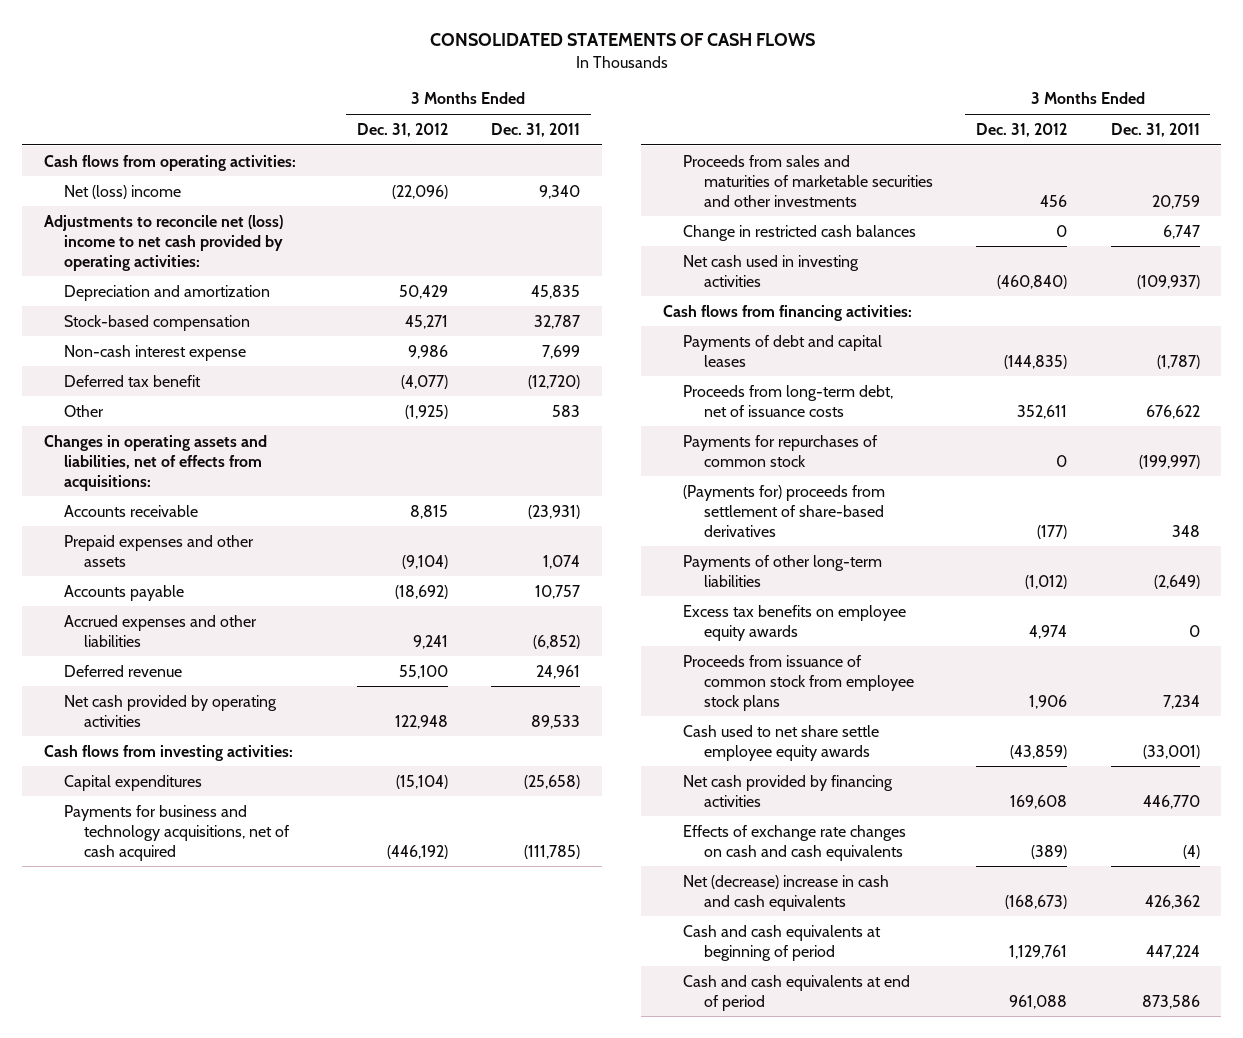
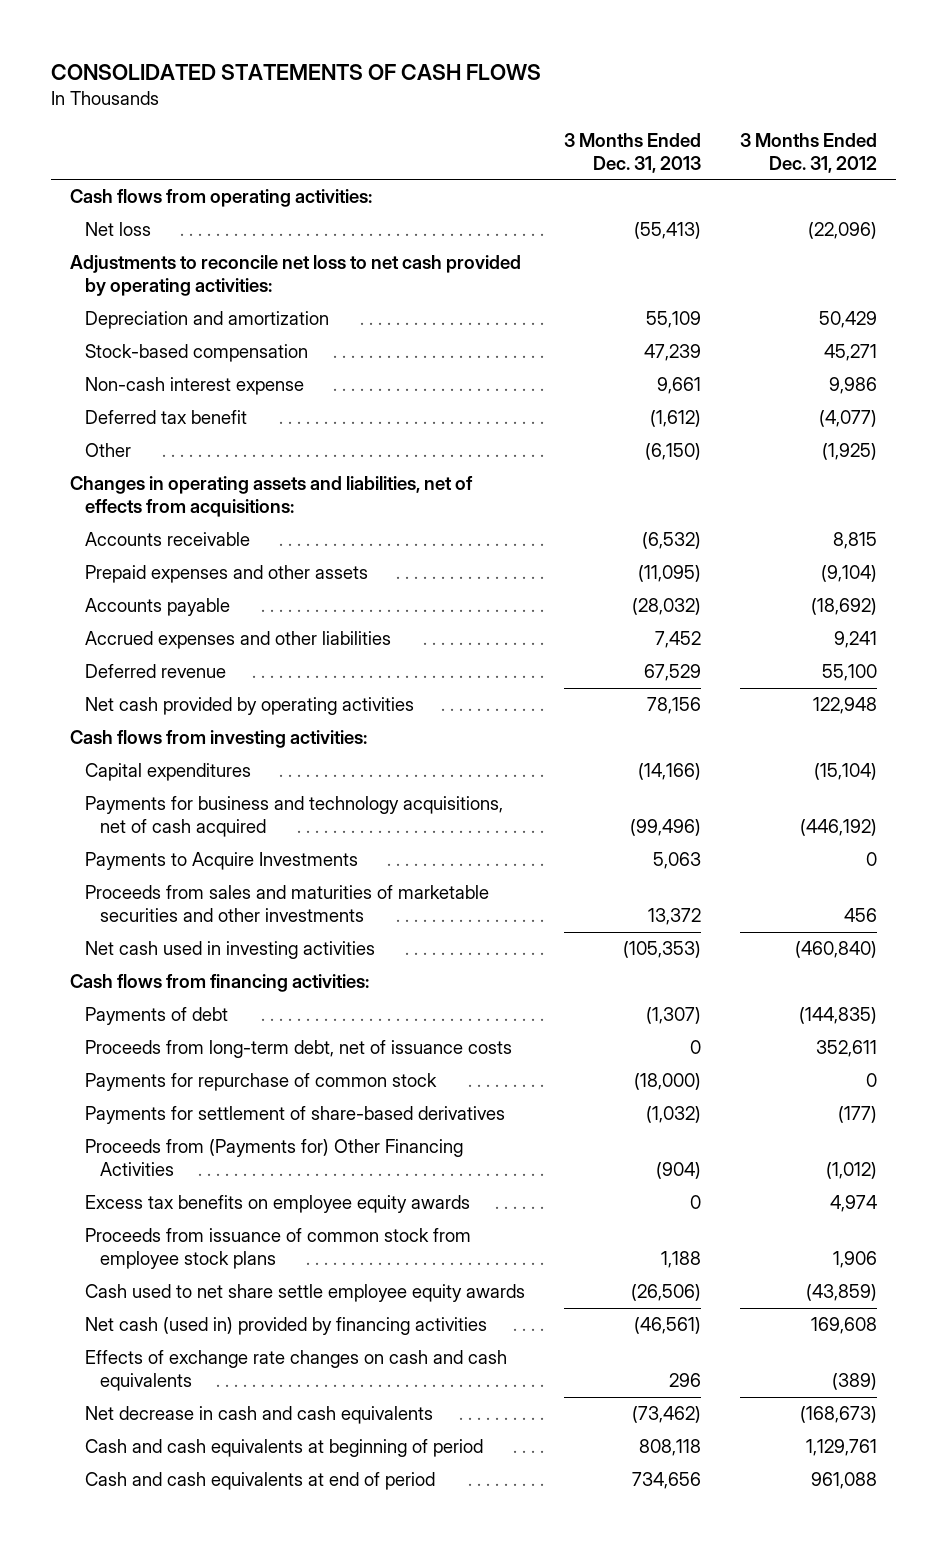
- | 3 Months Ended Dec. 31, 2012 | 3 Months Ended Dec. 31, 2011
+ | 3 Months Ended Dec. 31, 2013 | 3 Months Ended Dec. 31, 2012
- Net (loss) income | (22,096) | 9,340
- Adjustments to reconcile net (loss) income to net cash provided by operating activities:
+ Net loss | (55,413) | (22,096)
+ Adjustments to reconcile net loss to net cash provided by operating activities:
+ Payments to Acquire Investments | 5,063 | 0
- Change in restricted cash balances | 0 | 6,747
- Payments of debt and capital leases | (144,835) | (1,787)
+ Payments of debt | (1,307) | (144,835)
- Payments for repurchases of common stock | 0 | (199,997)
- (Payments for) proceeds from settlement of share-based derivatives | (177) | 348
- Payments of other long-term liabilities | (1,012) | (2,649)
+ Payments for repurchase of common stock | (18,000) | 0
+ Payments for settlement of share-based derivatives | (1,032) | (177)
+ Proceeds from (Payments for) Other Financing Activities | (904) | (1,012)
- Net cash provided by financing activities | 169,608 | 446,770
+ Net cash (used in) provided by financing activities | (46,561) | 169,608
- Net (decrease) increase in cash and cash equivalents | (168,673) | 426,362
+ Net decrease in cash and cash equivalents | (73,462) | (168,673)

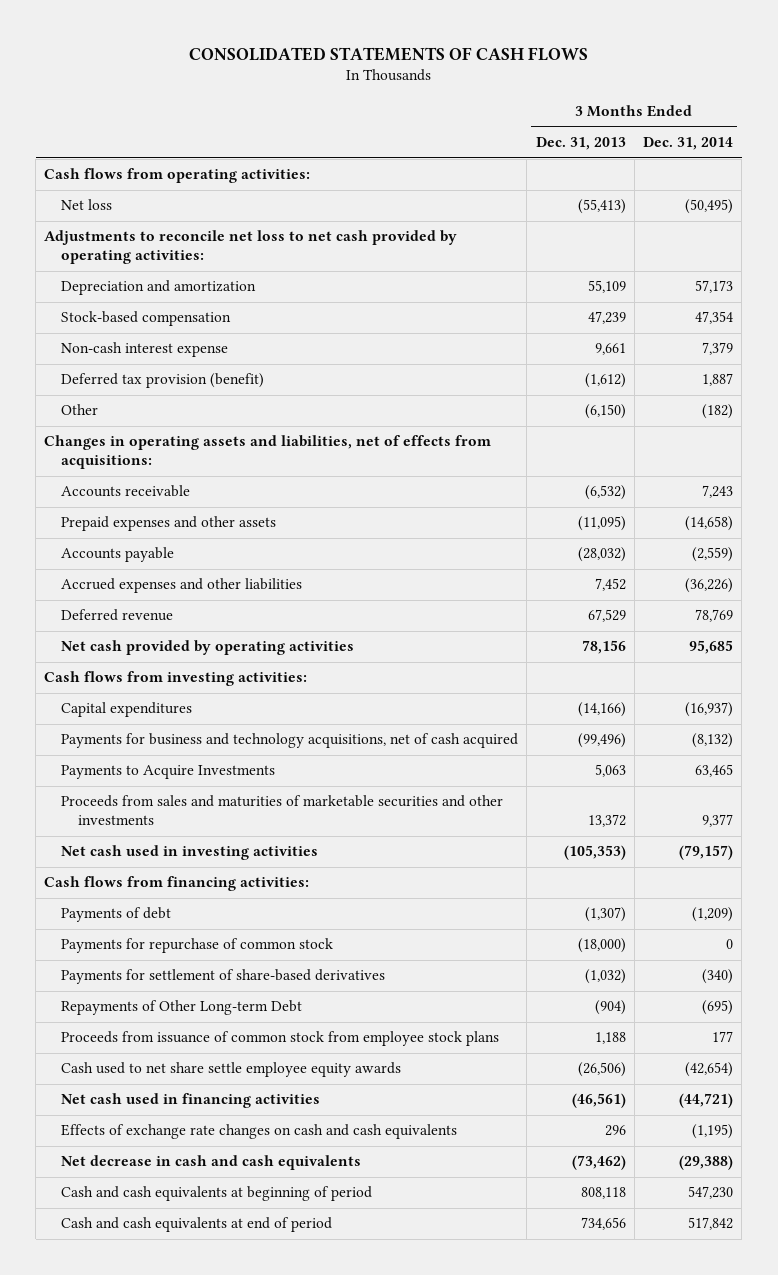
- | 3 Months Ended Dec. 31, 2013 | 3 Months Ended Dec. 31, 2012
+ | 3 Months Ended Dec. 31, 2013 | 3 Months Ended Dec. 31, 2014
- Deferred tax benefit | (1,612) | (4,077)
+ Deferred tax provision (benefit) | (1,612) | 1,887
- Proceeds from long-term debt, net of issuance costs | 0 | 352,611
- Proceeds from (Payments for) Other Financing Activities | (904) | (1,012)
- Excess tax benefits on employee equity awards | 0 | 4,974
+ Repayments of Other Long-term Debt | (904) | (695)
- Net cash (used in) provided by financing activities | (46,561) | 169,608
+ Net cash used in financing activities | (46,561) | (44,721)

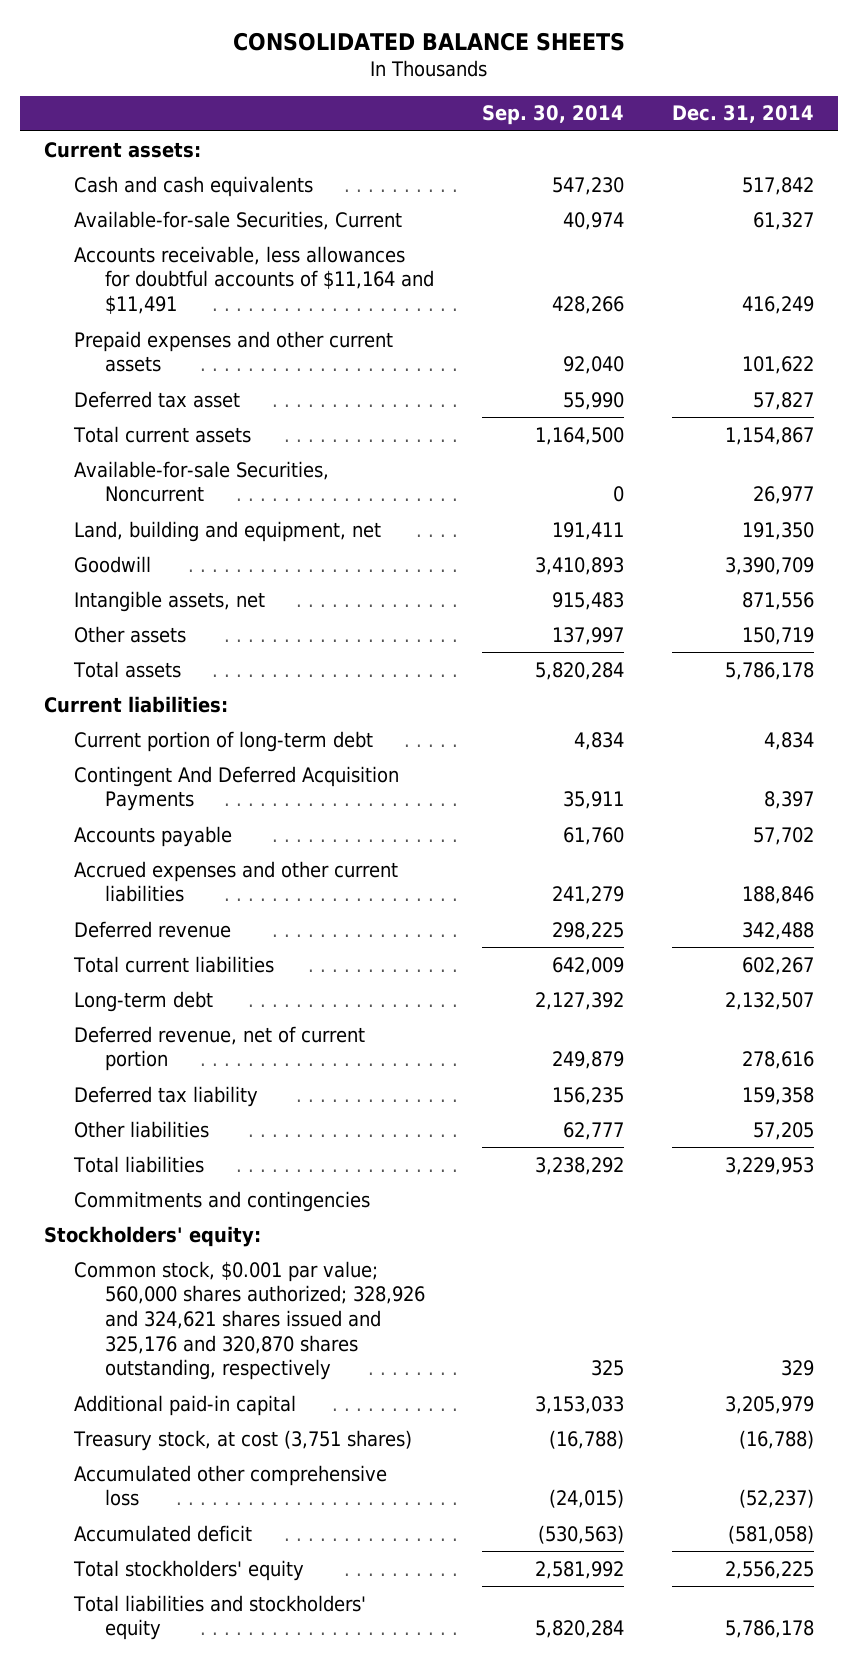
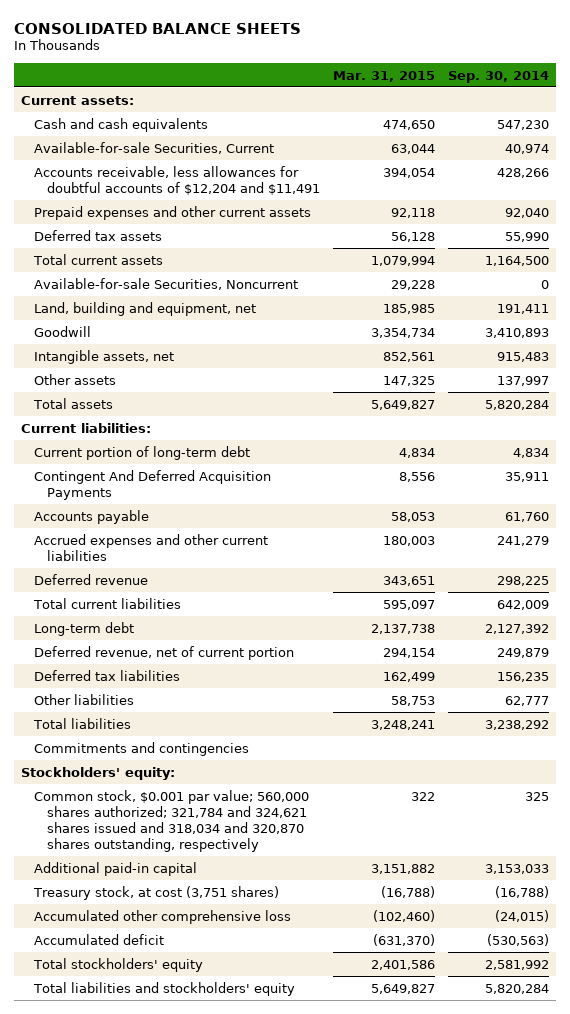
- | Sep. 30, 2014 | Dec. 31, 2014
+ | Mar. 31, 2015 | Sep. 30, 2014
- Accounts receivable, less allowances for doubtful accounts of $11,164 and $11,491 | 428,266 | 416,249
+ Accounts receivable, less allowances for doubtful accounts of $12,204 and $11,491 | 394,054 | 428,266
- Deferred tax asset | 55,990 | 57,827
+ Deferred tax assets | 56,128 | 55,990
- Deferred tax liability | 156,235 | 159,358
+ Deferred tax liabilities | 162,499 | 156,235
- Common stock, $0.001 par value; 560,000 shares authorized; 328,926 and 324,621 shares issued and 325,176 and 320,870 shares outstanding, respectively | 325 | 329
+ Common stock, $0.001 par value; 560,000 shares authorized; 321,784 and 324,621 shares issued and 318,034 and 320,870 shares outstanding, respectively | 322 | 325

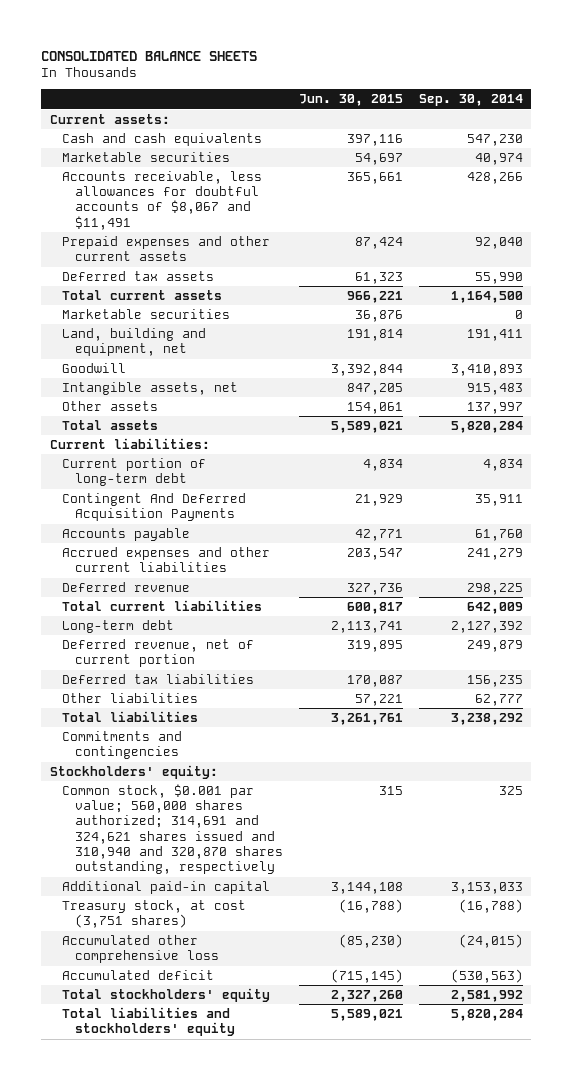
- | Mar. 31, 2015 | Sep. 30, 2014
+ | Jun. 30, 2015 | Sep. 30, 2014
- Available-for-sale Securities, Current | 63,044 | 40,974
- Accounts receivable, less allowances for doubtful accounts of $12,204 and $11,491 | 394,054 | 428,266
+ Marketable securities | 54,697 | 40,974
+ Accounts receivable, less allowances for doubtful accounts of $8,067 and $11,491 | 365,661 | 428,266
- Available-for-sale Securities, Noncurrent | 29,228 | 0
+ Marketable securities | 36,876 | 0
- Common stock, $0.001 par value; 560,000 shares authorized; 321,784 and 324,621 shares issued and 318,034 and 320,870 shares outstanding, respectively | 322 | 325
+ Common stock, $0.001 par value; 560,000 shares authorized; 314,691 and 324,621 shares issued and 310,940 and 320,870 shares outstanding, respectively | 315 | 325

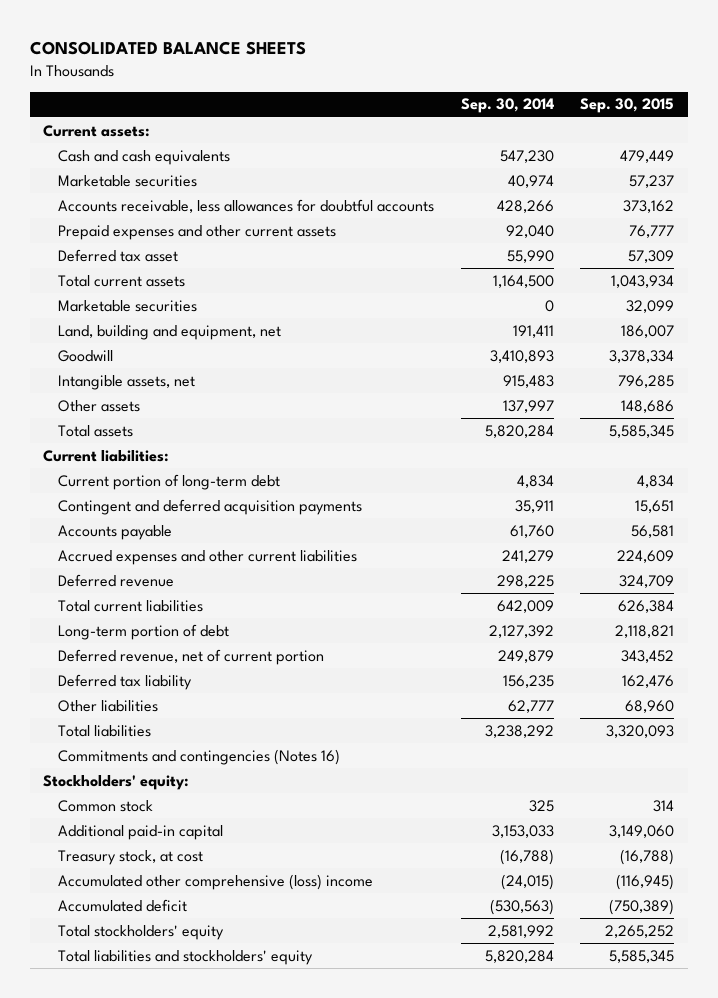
- | Jun. 30, 2015 | Sep. 30, 2014
+ | Sep. 30, 2014 | Sep. 30, 2015
- Accounts receivable, less allowances for doubtful accounts of $8,067 and $11,491 | 365,661 | 428,266
+ Accounts receivable, less allowances for doubtful accounts | 428,266 | 373,162
- Deferred tax assets | 61,323 | 55,990
+ Deferred tax asset | 55,990 | 57,309
- Contingent And Deferred Acquisition Payments | 21,929 | 35,911
+ Contingent and deferred acquisition payments | 35,911 | 15,651
- Long-term debt | 2,113,741 | 2,127,392
+ Long-term portion of debt | 2,127,392 | 2,118,821
- Deferred tax liabilities | 170,087 | 156,235
+ Deferred tax liability | 156,235 | 162,476
- Commitments and contingencies
+ Commitments and contingencies (Notes 16)
- Common stock, $0.001 par value; 560,000 shares authorized; 314,691 and 324,621 shares issued and 310,940 and 320,870 shares outstanding, respectively | 315 | 325
+ Common stock | 325 | 314
- Treasury stock, at cost (3,751 shares) | (16,788) | (16,788)
- Accumulated other comprehensive loss | (85,230) | (24,015)
+ Treasury stock, at cost | (16,788) | (16,788)
+ Accumulated other comprehensive (loss) income | (24,015) | (116,945)

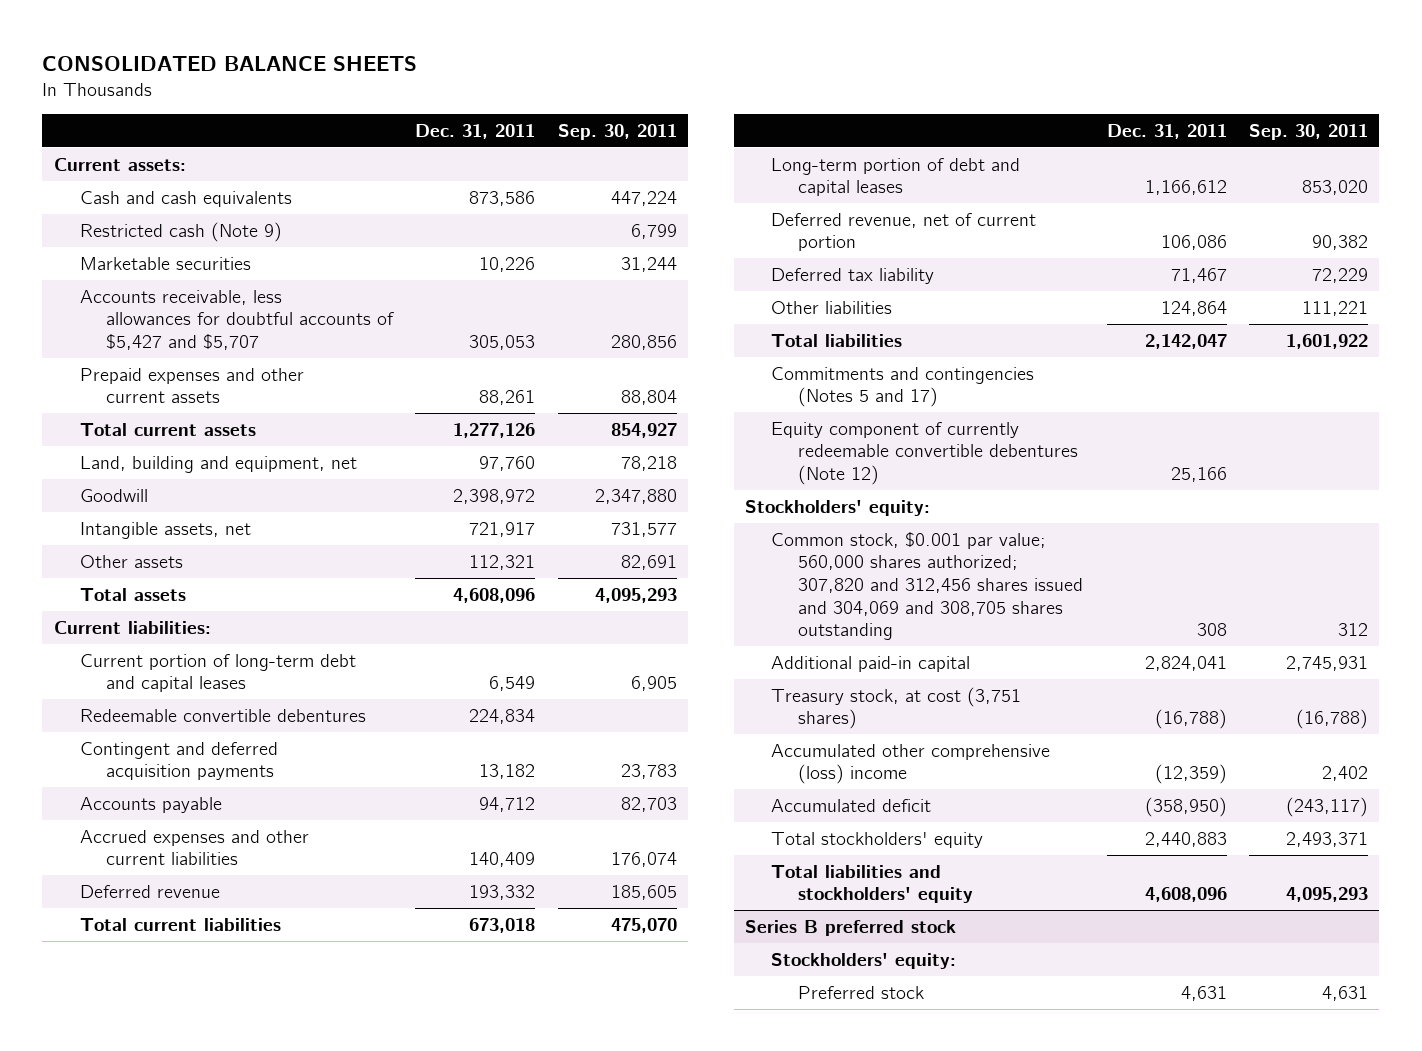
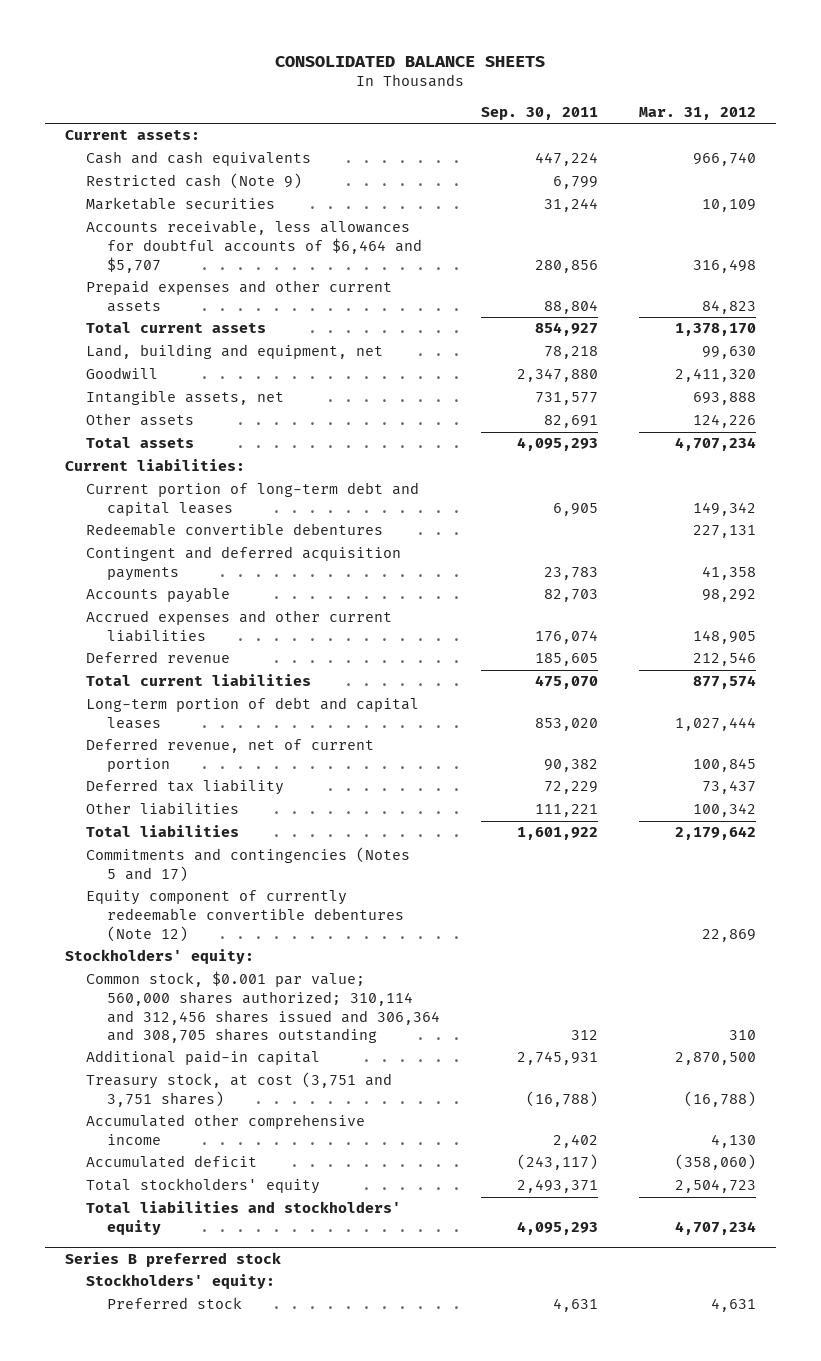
- | Dec. 31, 2011 | Sep. 30, 2011
+ | Sep. 30, 2011 | Mar. 31, 2012
- Accounts receivable, less allowances for doubtful accounts of $5,427 and $5,707 | 305,053 | 280,856
+ Accounts receivable, less allowances for doubtful accounts of $6,464 and $5,707 | 280,856 | 316,498
- Common stock, $0.001 par value; 560,000 shares authorized; 307,820 and 312,456 shares issued and 304,069 and 308,705 shares outstanding | 308 | 312
+ Common stock, $0.001 par value; 560,000 shares authorized; 310,114 and 312,456 shares issued and 306,364 and 308,705 shares outstanding | 312 | 310
- Treasury stock, at cost (3,751 shares) | (16,788) | (16,788)
- Accumulated other comprehensive (loss) income | (12,359) | 2,402
+ Treasury stock, at cost (3,751 and 3,751 shares) | (16,788) | (16,788)
+ Accumulated other comprehensive income | 2,402 | 4,130

